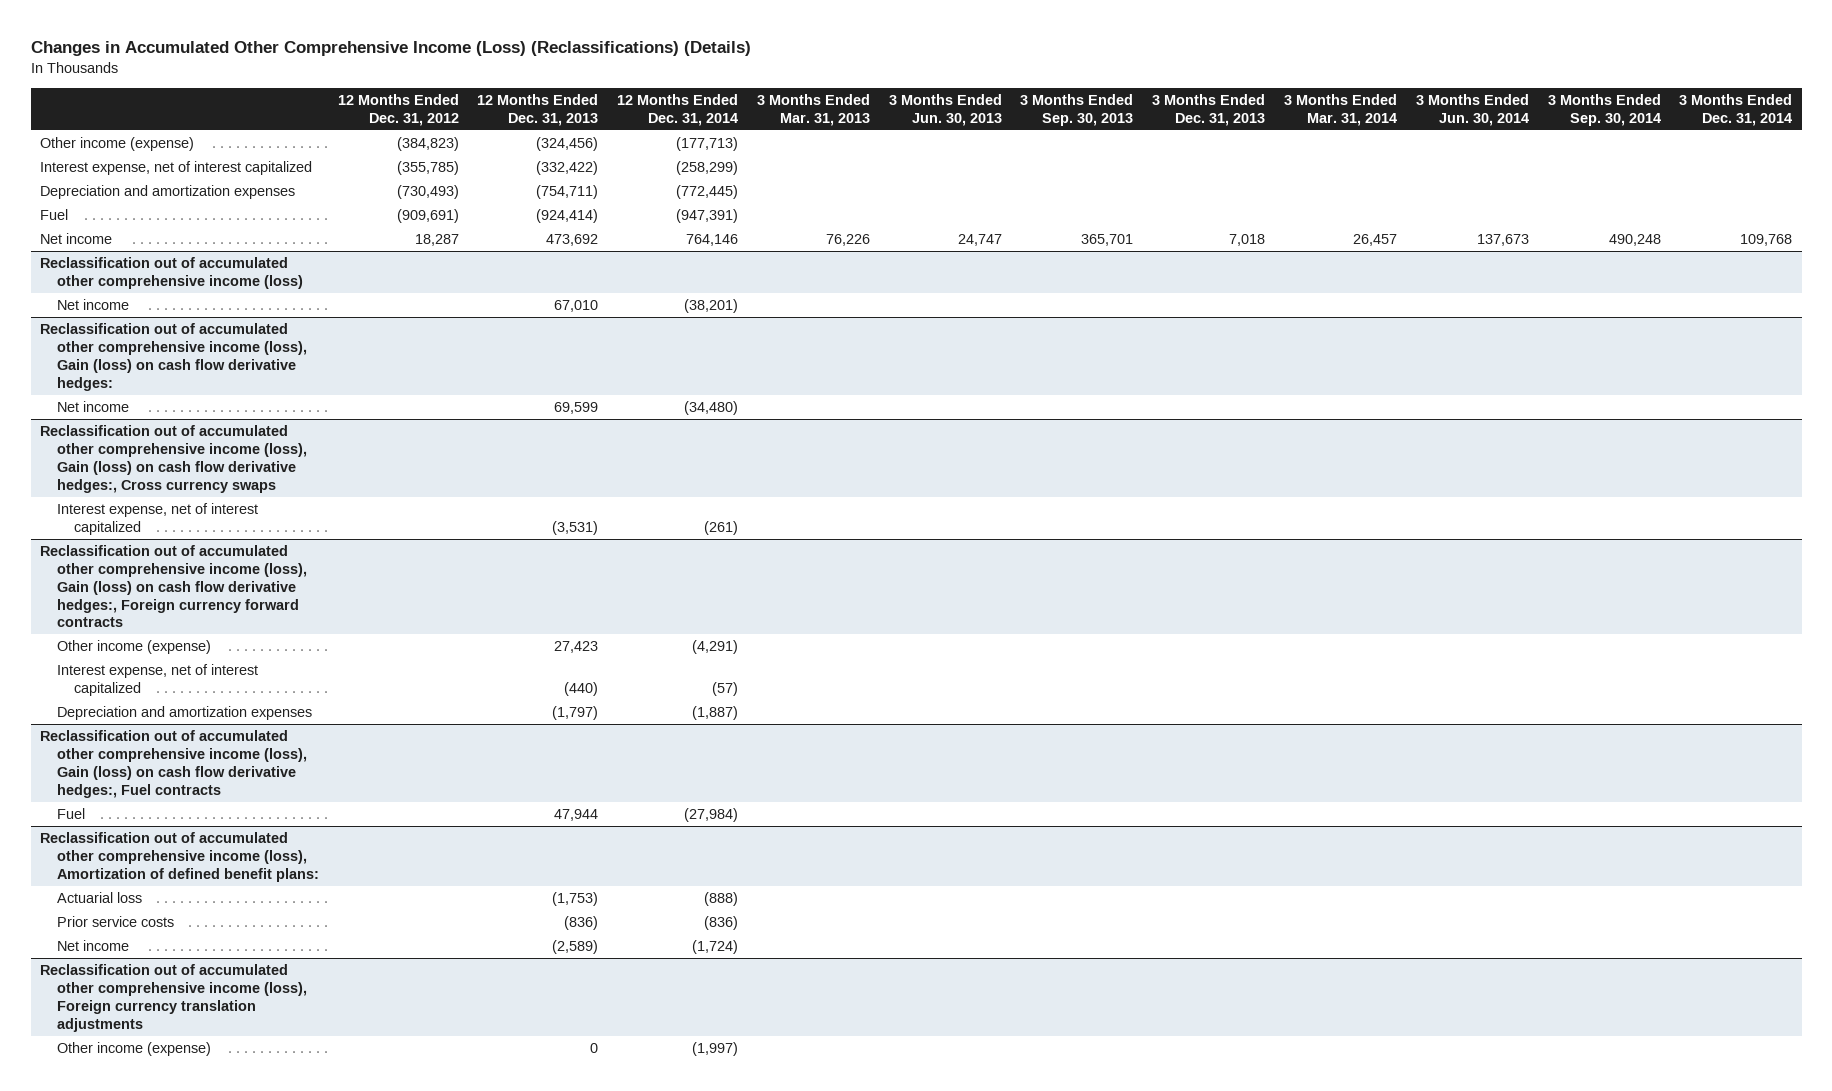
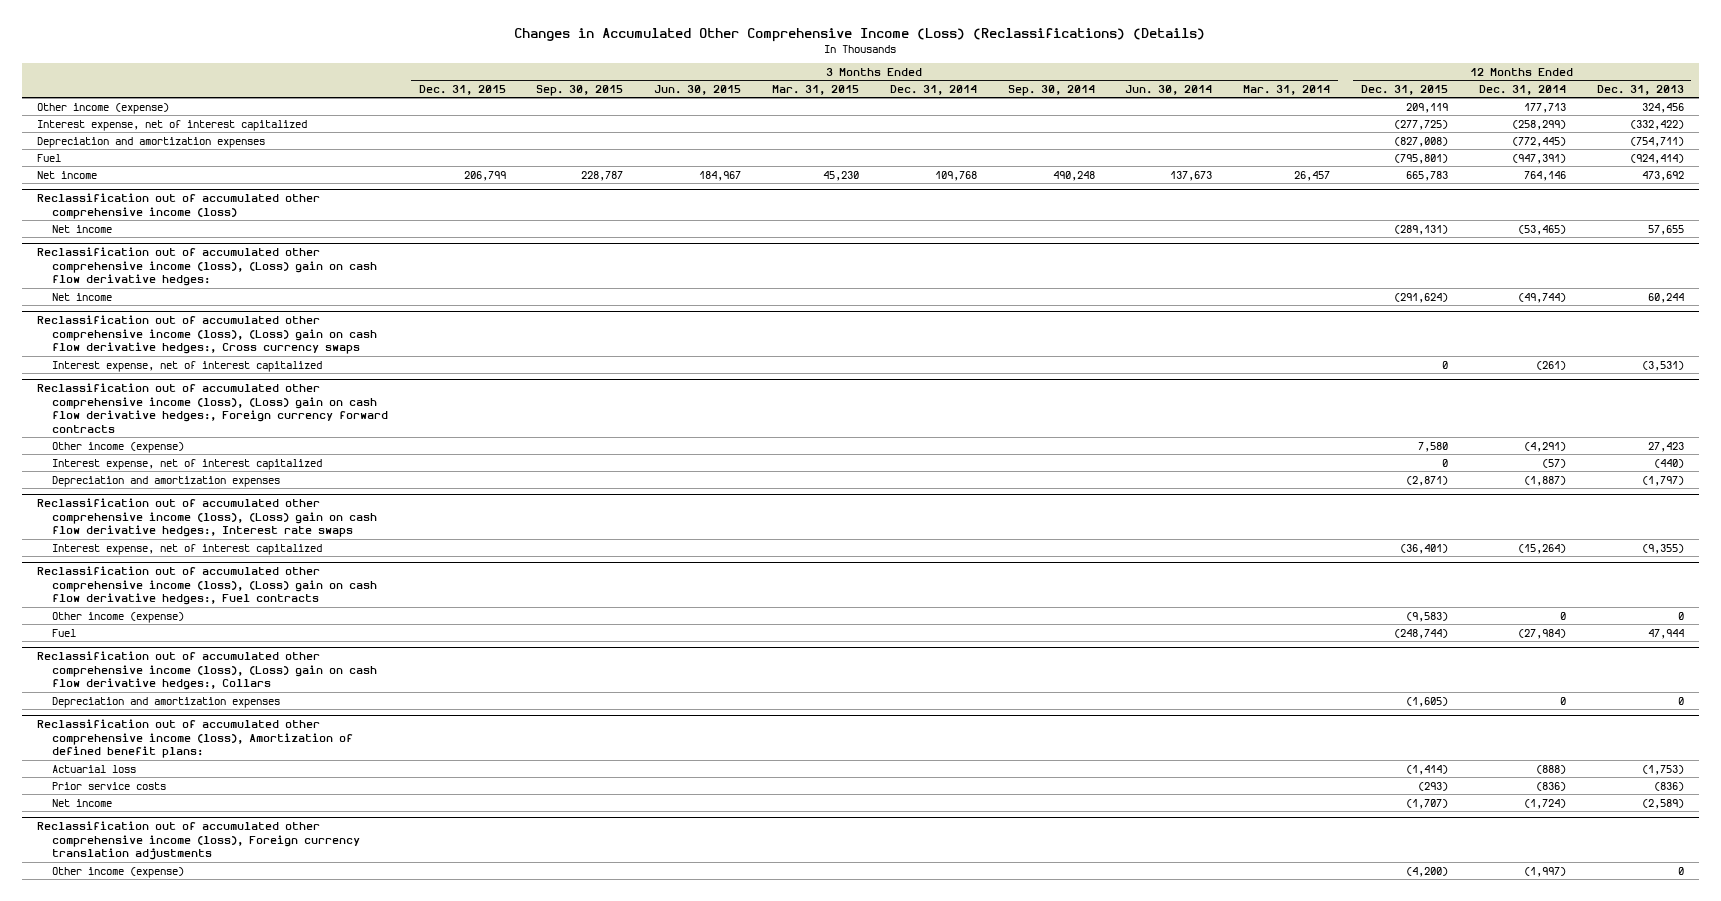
- | 12 Months Ended Dec. 31, 2012 | 12 Months Ended Dec. 31, 2013 | 12 Months Ended Dec. 31, 2014 | 3 Months Ended Mar. 31, 2013 | 3 Months Ended Jun. 30, 2013 | 3 Months Ended Sep. 30, 2013 | 3 Months Ended Dec. 31, 2013 | 3 Months Ended Mar. 31, 2014 | 3 Months Ended Jun. 30, 2014 | 3 Months Ended Sep. 30, 2014 | 3 Months Ended Dec. 31, 2014
+ | 3 Months Ended Dec. 31, 2015 | 3 Months Ended Sep. 30, 2015 | 3 Months Ended Jun. 30, 2015 | 3 Months Ended Mar. 31, 2015 | 3 Months Ended Dec. 31, 2014 | 3 Months Ended Sep. 30, 2014 | 3 Months Ended Jun. 30, 2014 | 3 Months Ended Mar. 31, 2014 | 12 Months Ended Dec. 31, 2015 | 12 Months Ended Dec. 31, 2014 | 12 Months Ended Dec. 31, 2013
- Other income (expense) | (384,823) | (324,456) | (177,713) | | | | | | | |
+ Other income (expense) | | | | | | | | | 209,119 | 177,713 | 324,456
@ Reclassification out of accumulated other comprehensive income (loss)
- Net income | | 67,010 | (38,201) | | | | | | | |
- Reclassification out of accumulated other comprehensive income (loss), Gain (loss) on cash flow derivative hedges:
- Net income | | 69,599 | (34,480) | | | | | | | |
- Reclassification out of accumulated other comprehensive income (loss), Gain (loss) on cash flow derivative hedges:, Cross currency swaps
@ Reclassification out of accumulated other comprehensive income (loss)
+ Net income | | | | | | | | | (289,131) | (53,465) | 57,655
+ Reclassification out of accumulated other comprehensive income (loss), (Loss) gain on cash flow derivative hedges:
+ Net income | | | | | | | | | (291,624) | (49,744) | 60,244
+ Reclassification out of accumulated other comprehensive income (loss), (Loss) gain on cash flow derivative hedges:, Cross currency swaps
- Reclassification out of accumulated other comprehensive income (loss), Gain (loss) on cash flow derivative hedges:, Foreign currency forward contracts
+ Reclassification out of accumulated other comprehensive income (loss), (Loss) gain on cash flow derivative hedges:, Foreign currency forward contracts
- Reclassification out of accumulated other comprehensive income (loss), Gain (loss) on cash flow derivative hedges:, Fuel contracts
+ Reclassification out of accumulated other comprehensive income (loss), (Loss) gain on cash flow derivative hedges:, Interest rate swaps
+ Interest expense, net of interest capitalized | | | | | | | | | (36,401) | (15,264) | (9,355)
+ Reclassification out of accumulated other comprehensive income (loss), (Loss) gain on cash flow derivative hedges:, Fuel contracts
+ Other income (expense) | | | | | | | | | (9,583) | 0 | 0
+ Reclassification out of accumulated other comprehensive income (loss), (Loss) gain on cash flow derivative hedges:, Collars
+ Depreciation and amortization expenses | | | | | | | | | (1,605) | 0 | 0

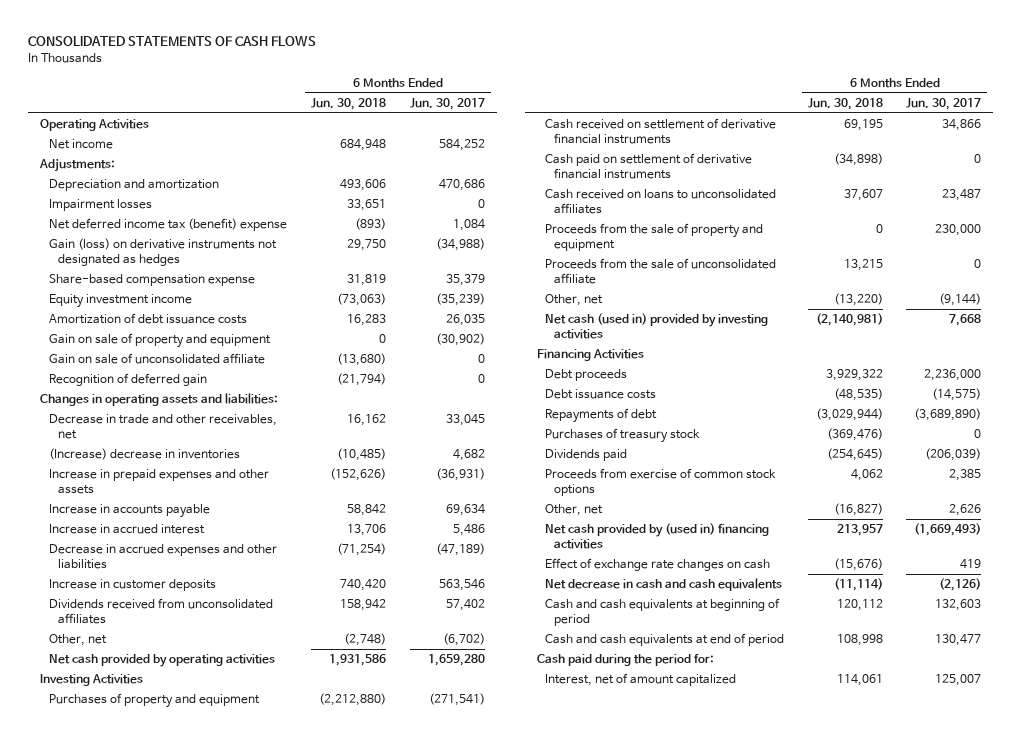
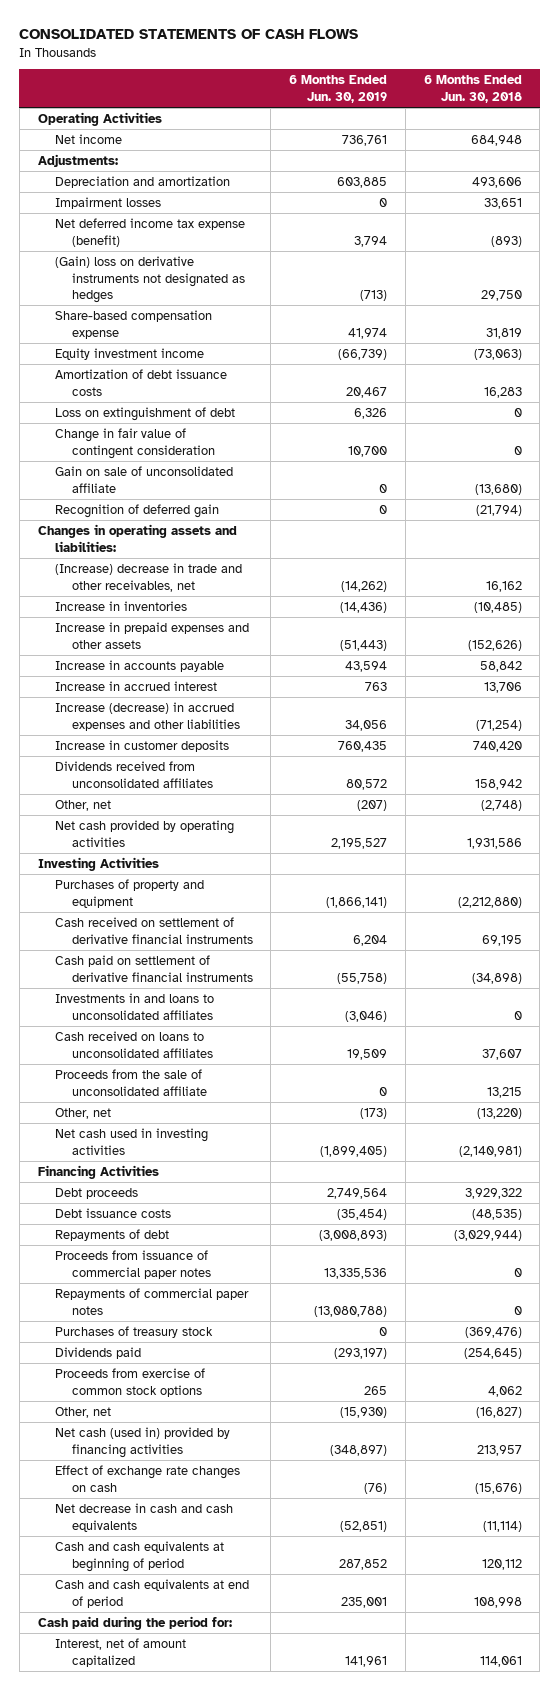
- | 6 Months Ended Jun. 30, 2018 | 6 Months Ended Jun. 30, 2017
+ | 6 Months Ended Jun. 30, 2019 | 6 Months Ended Jun. 30, 2018
- Net deferred income tax (benefit) expense | (893) | 1,084
- Gain (loss) on derivative instruments not designated as hedges | 29,750 | (34,988)
+ Net deferred income tax expense (benefit) | 3,794 | (893)
+ (Gain) loss on derivative instruments not designated as hedges | (713) | 29,750
- Gain on sale of property and equipment | 0 | (30,902)
+ Loss on extinguishment of debt | 6,326 | 0
+ Change in fair value of contingent consideration | 10,700 | 0
- Decrease in trade and other receivables, net | 16,162 | 33,045
- (Increase) decrease in inventories | (10,485) | 4,682
+ (Increase) decrease in trade and other receivables, net | (14,262) | 16,162
+ Increase in inventories | (14,436) | (10,485)
- Decrease in accrued expenses and other liabilities | (71,254) | (47,189)
+ Increase (decrease) in accrued expenses and other liabilities | 34,056 | (71,254)
+ Investments in and loans to unconsolidated affiliates | (3,046) | 0
- Proceeds from the sale of property and equipment | 0 | 230,000
- Net cash (used in) provided by investing activities | (2,140,981) | 7,668
+ Net cash used in investing activities | (1,899,405) | (2,140,981)
+ Proceeds from issuance of commercial paper notes | 13,335,536 | 0
+ Repayments of commercial paper notes | (13,080,788) | 0
- Net cash provided by (used in) financing activities | 213,957 | (1,669,493)
+ Net cash (used in) provided by financing activities | (348,897) | 213,957

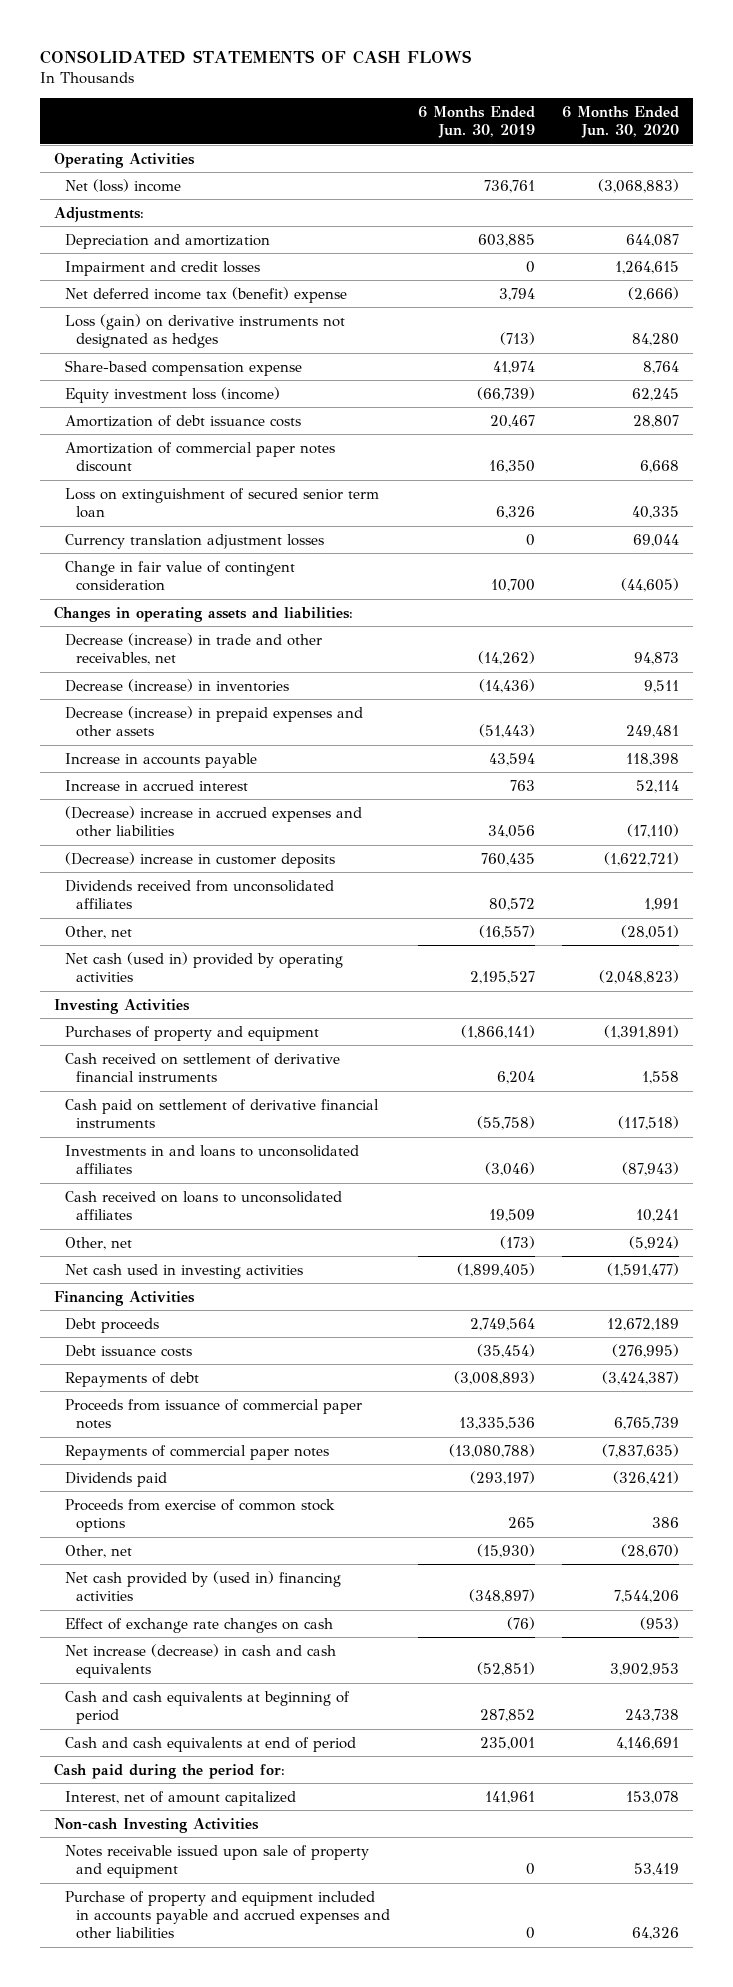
- | 6 Months Ended Jun. 30, 2019 | 6 Months Ended Jun. 30, 2018
+ | 6 Months Ended Jun. 30, 2019 | 6 Months Ended Jun. 30, 2020
- Net income | 736,761 | 684,948
+ Net (loss) income | 736,761 | (3,068,883)
- Impairment losses | 0 | 33,651
- Net deferred income tax expense (benefit) | 3,794 | (893)
- (Gain) loss on derivative instruments not designated as hedges | (713) | 29,750
+ Impairment and credit losses | 0 | 1,264,615
+ Net deferred income tax (benefit) expense | 3,794 | (2,666)
+ Loss (gain) on derivative instruments not designated as hedges | (713) | 84,280
- Equity investment income | (66,739) | (73,063)
+ Equity investment loss (income) | (66,739) | 62,245
- Loss on extinguishment of debt | 6,326 | 0
+ Amortization of commercial paper notes discount | 16,350 | 6,668
+ Loss on extinguishment of secured senior term loan | 6,326 | 40,335
+ Currency translation adjustment losses | 0 | 69,044
- Gain on sale of unconsolidated affiliate | 0 | (13,680)
- Recognition of deferred gain | 0 | (21,794)
- (Increase) decrease in trade and other receivables, net | (14,262) | 16,162
- Increase in inventories | (14,436) | (10,485)
- Increase in prepaid expenses and other assets | (51,443) | (152,626)
+ Decrease (increase) in trade and other receivables, net | (14,262) | 94,873
+ Decrease (increase) in inventories | (14,436) | 9,511
+ Decrease (increase) in prepaid expenses and other assets | (51,443) | 249,481
- Increase (decrease) in accrued expenses and other liabilities | 34,056 | (71,254)
- Increase in customer deposits | 760,435 | 740,420
+ (Decrease) increase in accrued expenses and other liabilities | 34,056 | (17,110)
+ (Decrease) increase in customer deposits | 760,435 | (1,622,721)
- Other, net | (207) | (2,748)
- Net cash provided by operating activities | 2,195,527 | 1,931,586
+ Other, net | (16,557) | (28,051)
+ Net cash (used in) provided by operating activities | 2,195,527 | (2,048,823)
- Proceeds from the sale of unconsolidated affiliate | 0 | 13,215
- Purchases of treasury stock | 0 | (369,476)
- Net cash (used in) provided by financing activities | (348,897) | 213,957
+ Net cash provided by (used in) financing activities | (348,897) | 7,544,206
- Net decrease in cash and cash equivalents | (52,851) | (11,114)
+ Net increase (decrease) in cash and cash equivalents | (52,851) | 3,902,953
+ Non-cash Investing Activities
+ Notes receivable issued upon sale of property and equipment | 0 | 53,419
+ Purchase of property and equipment included in accounts payable and accrued expenses and other liabilities | 0 | 64,326

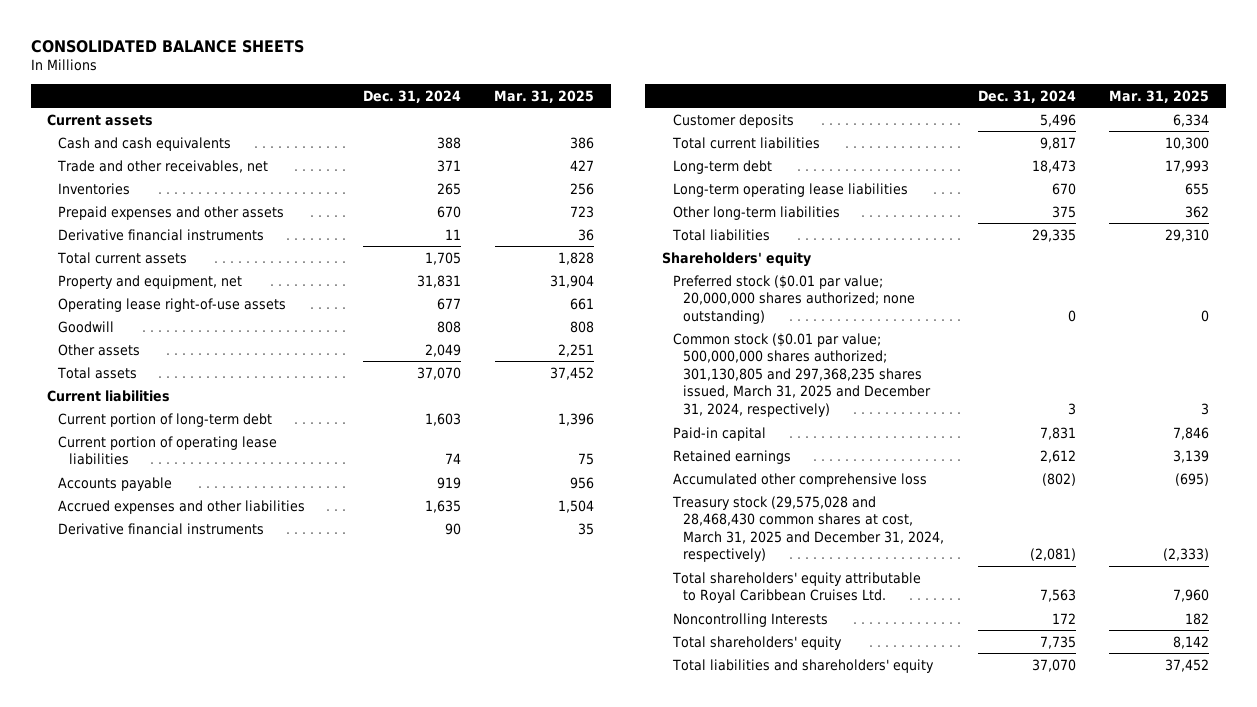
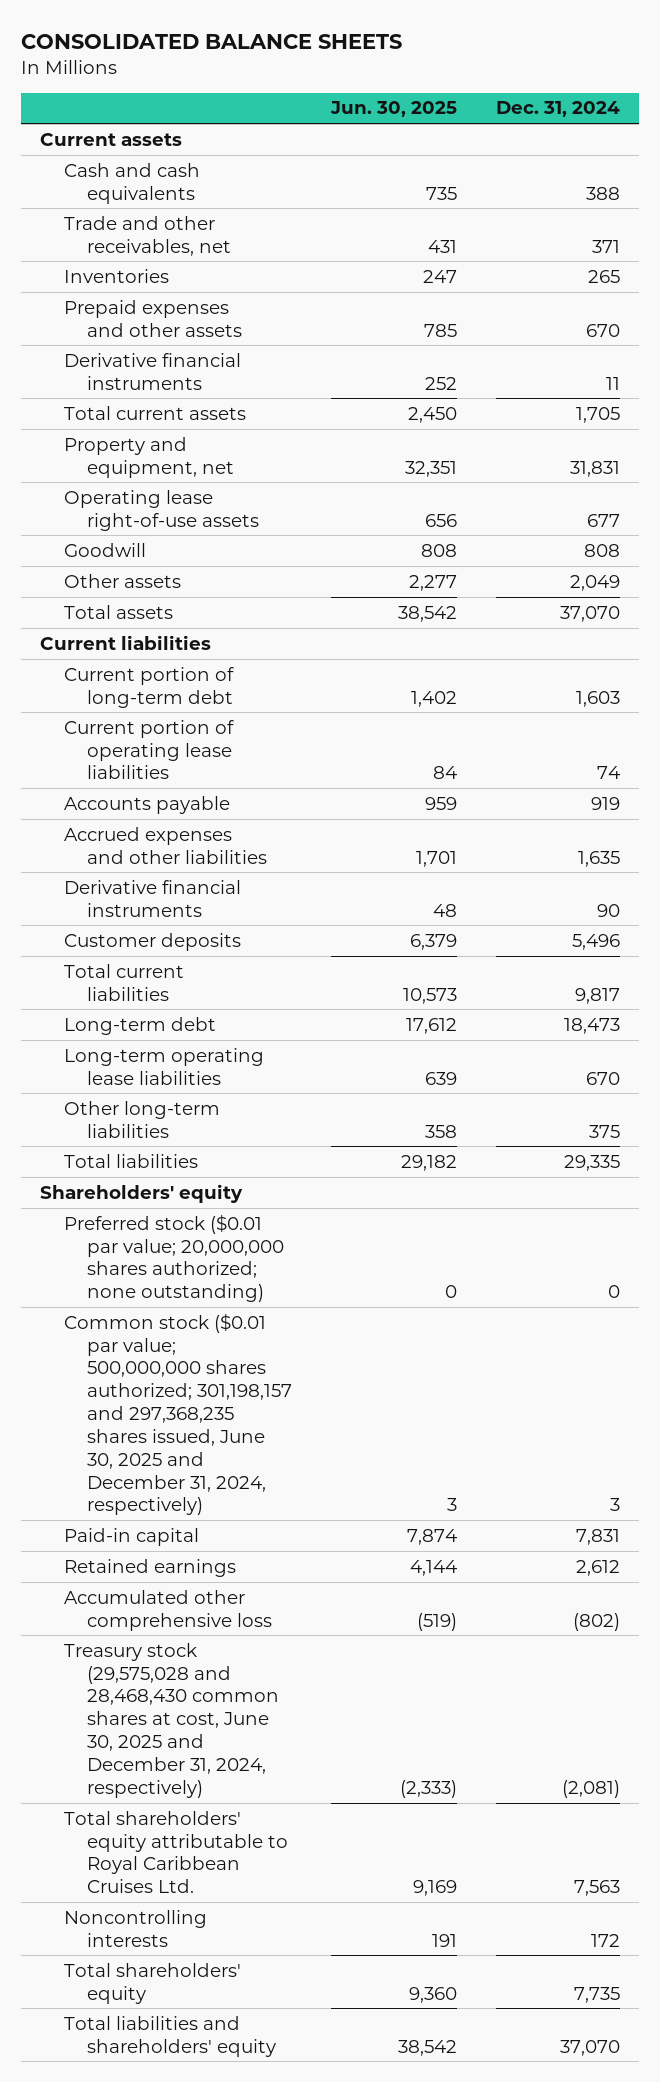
- | Dec. 31, 2024 | Mar. 31, 2025
+ | Jun. 30, 2025 | Dec. 31, 2024
- Common stock ($0.01 par value; 500,000,000 shares authorized; 301,130,805 and 297,368,235 shares issued, March 31, 2025 and December 31, 2024, respectively) | 3 | 3
+ Common stock ($0.01 par value; 500,000,000 shares authorized; 301,198,157 and 297,368,235 shares issued, June 30, 2025 and December 31, 2024, respectively) | 3 | 3
- Treasury stock (29,575,028 and 28,468,430 common shares at cost, March 31, 2025 and December 31, 2024, respectively) | (2,081) | (2,333)
+ Treasury stock (29,575,028 and 28,468,430 common shares at cost, June 30, 2025 and December 31, 2024, respectively) | (2,333) | (2,081)
- Noncontrolling Interests | 172 | 182
+ Noncontrolling interests | 191 | 172

